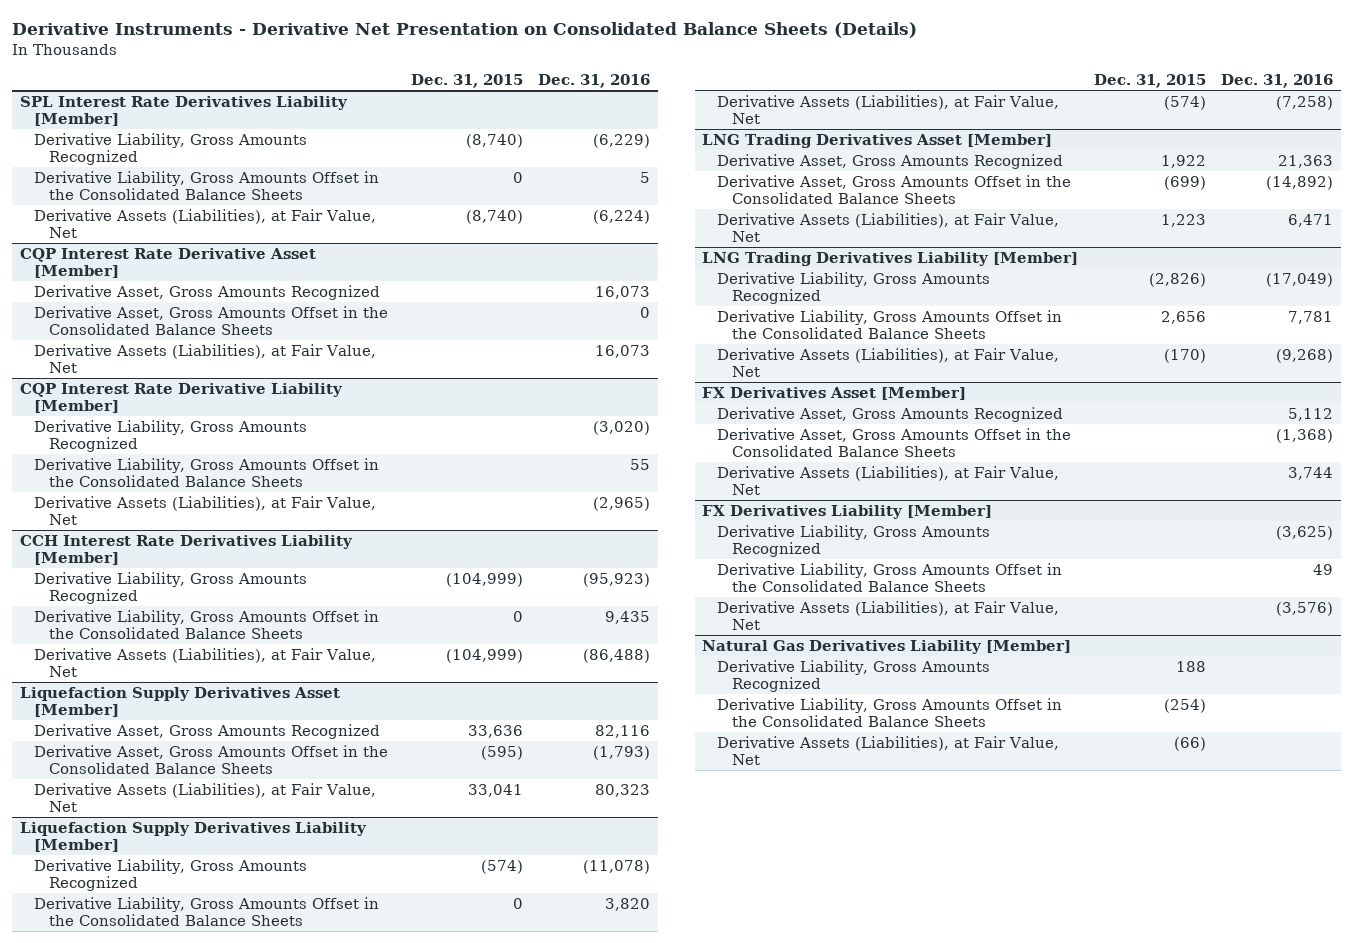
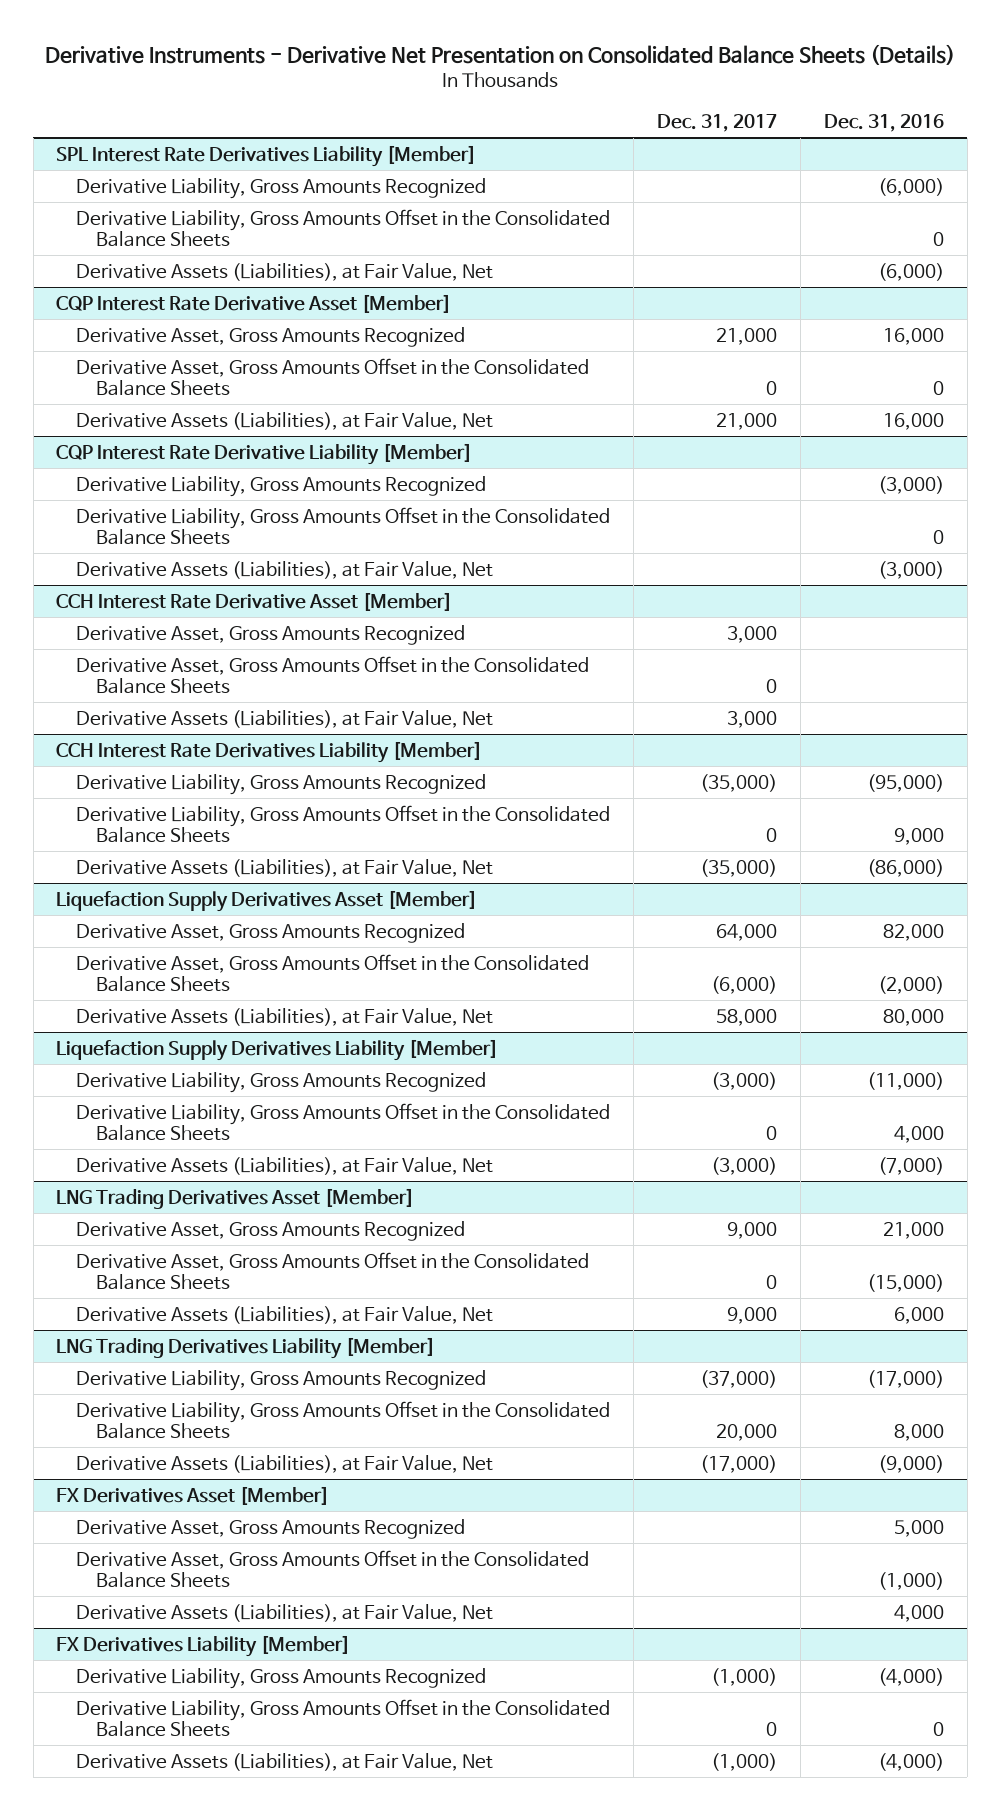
- | Dec. 31, 2015 | Dec. 31, 2016
+ | Dec. 31, 2017 | Dec. 31, 2016
@ SPL Interest Rate Derivatives Liability [Member]
- Derivative Liability, Gross Amounts Recognized | (8,740) | (6,229)
- Derivative Liability, Gross Amounts Offset in the Consolidated Balance Sheets | 0 | 5
- Derivative Assets (Liabilities), at Fair Value, Net | (8,740) | (6,224)
+ Derivative Liability, Gross Amounts Recognized | | (6,000)
+ Derivative Liability, Gross Amounts Offset in the Consolidated Balance Sheets | | 0
+ Derivative Assets (Liabilities), at Fair Value, Net | | (6,000)
@ CQP Interest Rate Derivative Asset [Member]
- Derivative Asset, Gross Amounts Recognized | | 16,073
+ Derivative Asset, Gross Amounts Recognized | 21,000 | 16,000
- Derivative Assets (Liabilities), at Fair Value, Net | | 16,073
+ Derivative Assets (Liabilities), at Fair Value, Net | 21,000 | 16,000
@ CQP Interest Rate Derivative Liability [Member]
- Derivative Liability, Gross Amounts Recognized | | (3,020)
- Derivative Liability, Gross Amounts Offset in the Consolidated Balance Sheets | | 55
- Derivative Assets (Liabilities), at Fair Value, Net | | (2,965)
+ Derivative Liability, Gross Amounts Recognized | | (3,000)
+ Derivative Liability, Gross Amounts Offset in the Consolidated Balance Sheets | | 0
+ Derivative Assets (Liabilities), at Fair Value, Net | | (3,000)
+ CCH Interest Rate Derivative Asset [Member]
+ Derivative Asset, Gross Amounts Recognized | 3,000 |
+ Derivative Asset, Gross Amounts Offset in the Consolidated Balance Sheets | 0 |
+ Derivative Assets (Liabilities), at Fair Value, Net | 3,000 |
@ CCH Interest Rate Derivatives Liability [Member]
- Derivative Liability, Gross Amounts Recognized | (104,999) | (95,923)
- Derivative Liability, Gross Amounts Offset in the Consolidated Balance Sheets | 0 | 9,435
- Derivative Assets (Liabilities), at Fair Value, Net | (104,999) | (86,488)
+ Derivative Liability, Gross Amounts Recognized | (35,000) | (95,000)
+ Derivative Liability, Gross Amounts Offset in the Consolidated Balance Sheets | 0 | 9,000
+ Derivative Assets (Liabilities), at Fair Value, Net | (35,000) | (86,000)
@ Liquefaction Supply Derivatives Asset [Member]
- Derivative Asset, Gross Amounts Recognized | 33,636 | 82,116
- Derivative Asset, Gross Amounts Offset in the Consolidated Balance Sheets | (595) | (1,793)
- Derivative Assets (Liabilities), at Fair Value, Net | 33,041 | 80,323
+ Derivative Asset, Gross Amounts Recognized | 64,000 | 82,000
+ Derivative Asset, Gross Amounts Offset in the Consolidated Balance Sheets | (6,000) | (2,000)
+ Derivative Assets (Liabilities), at Fair Value, Net | 58,000 | 80,000
@ Liquefaction Supply Derivatives Liability [Member]
- Derivative Liability, Gross Amounts Recognized | (574) | (11,078)
- Derivative Liability, Gross Amounts Offset in the Consolidated Balance Sheets | 0 | 3,820
- Derivative Assets (Liabilities), at Fair Value, Net | (574) | (7,258)
+ Derivative Liability, Gross Amounts Recognized | (3,000) | (11,000)
+ Derivative Liability, Gross Amounts Offset in the Consolidated Balance Sheets | 0 | 4,000
+ Derivative Assets (Liabilities), at Fair Value, Net | (3,000) | (7,000)
@ LNG Trading Derivatives Asset [Member]
- Derivative Asset, Gross Amounts Recognized | 1,922 | 21,363
- Derivative Asset, Gross Amounts Offset in the Consolidated Balance Sheets | (699) | (14,892)
- Derivative Assets (Liabilities), at Fair Value, Net | 1,223 | 6,471
+ Derivative Asset, Gross Amounts Recognized | 9,000 | 21,000
+ Derivative Asset, Gross Amounts Offset in the Consolidated Balance Sheets | 0 | (15,000)
+ Derivative Assets (Liabilities), at Fair Value, Net | 9,000 | 6,000
@ LNG Trading Derivatives Liability [Member]
- Derivative Liability, Gross Amounts Recognized | (2,826) | (17,049)
- Derivative Liability, Gross Amounts Offset in the Consolidated Balance Sheets | 2,656 | 7,781
- Derivative Assets (Liabilities), at Fair Value, Net | (170) | (9,268)
+ Derivative Liability, Gross Amounts Recognized | (37,000) | (17,000)
+ Derivative Liability, Gross Amounts Offset in the Consolidated Balance Sheets | 20,000 | 8,000
+ Derivative Assets (Liabilities), at Fair Value, Net | (17,000) | (9,000)
@ FX Derivatives Asset [Member]
- Derivative Asset, Gross Amounts Recognized | | 5,112
- Derivative Asset, Gross Amounts Offset in the Consolidated Balance Sheets | | (1,368)
- Derivative Assets (Liabilities), at Fair Value, Net | | 3,744
+ Derivative Asset, Gross Amounts Recognized | | 5,000
+ Derivative Asset, Gross Amounts Offset in the Consolidated Balance Sheets | | (1,000)
+ Derivative Assets (Liabilities), at Fair Value, Net | | 4,000
@ FX Derivatives Liability [Member]
- Derivative Liability, Gross Amounts Recognized | | (3,625)
- Derivative Liability, Gross Amounts Offset in the Consolidated Balance Sheets | | 49
- Derivative Assets (Liabilities), at Fair Value, Net | | (3,576)
- Natural Gas Derivatives Liability [Member]
- Derivative Liability, Gross Amounts Recognized | 188 |
- Derivative Liability, Gross Amounts Offset in the Consolidated Balance Sheets | (254) |
- Derivative Assets (Liabilities), at Fair Value, Net | (66) |
@ FX Derivatives Liability [Member]
+ Derivative Liability, Gross Amounts Recognized | (1,000) | (4,000)
+ Derivative Liability, Gross Amounts Offset in the Consolidated Balance Sheets | 0 | 0
+ Derivative Assets (Liabilities), at Fair Value, Net | (1,000) | (4,000)

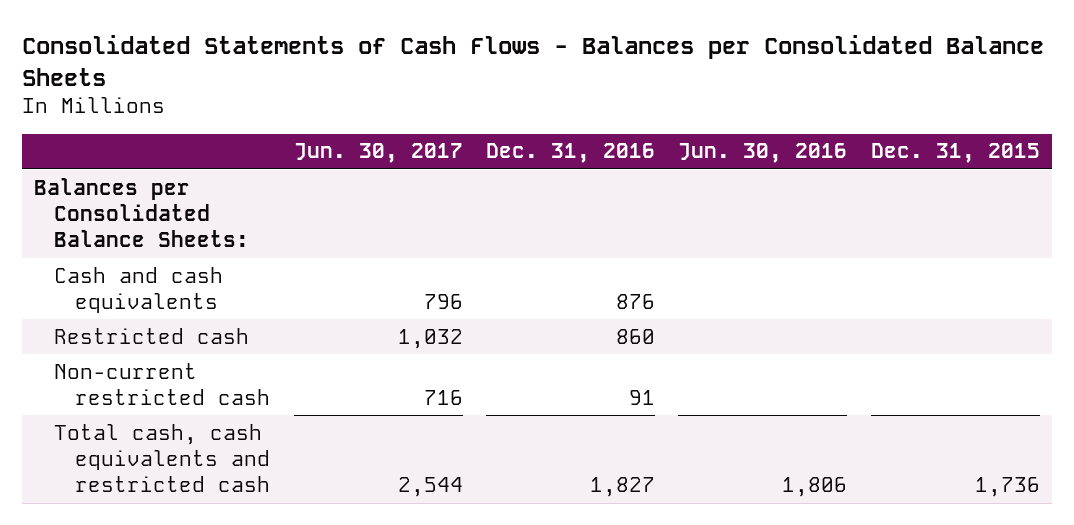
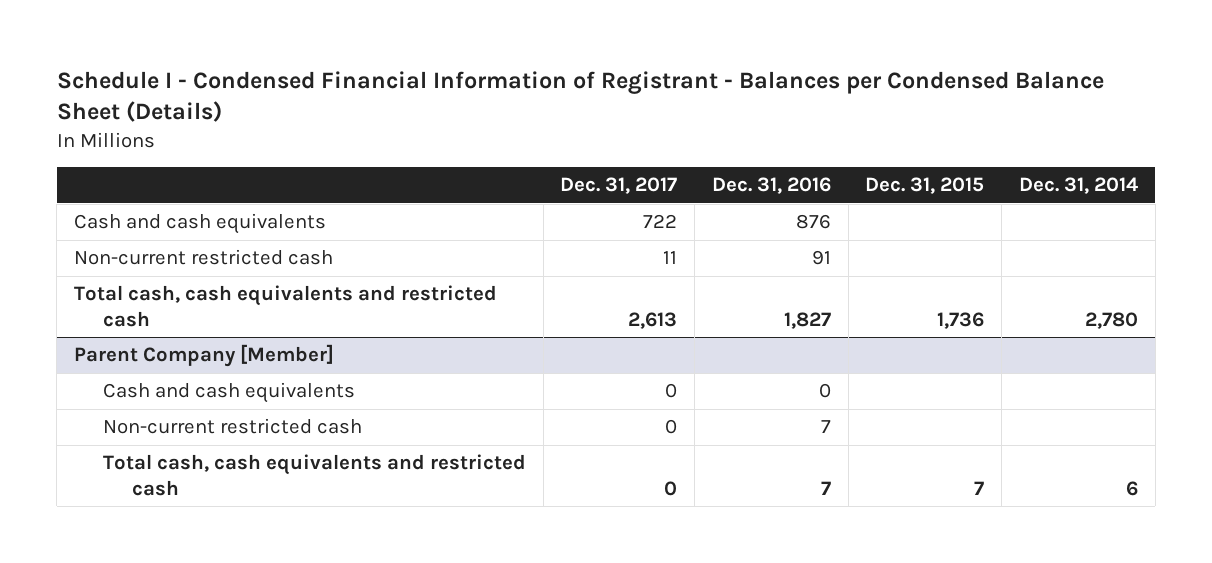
- Consolidated Statements of Cash Flows - Balances per Consolidated Balance Sheets
+ Schedule I - Condensed Financial Information of Registrant - Balances per Condensed Balance Sheet (Details)
- | Jun. 30, 2017 | Dec. 31, 2016 | Jun. 30, 2016 | Dec. 31, 2015
+ | Dec. 31, 2017 | Dec. 31, 2016 | Dec. 31, 2015 | Dec. 31, 2014
- Balances per Consolidated Balance Sheets:
- Restricted cash | 1,032 | 860 | |
+ Parent Company [Member]
+ Cash and cash equivalents | 0 | 0 | |
+ Non-current restricted cash | 0 | 7 | |
+ Total cash, cash equivalents and restricted cash | 0 | 7 | 7 | 6

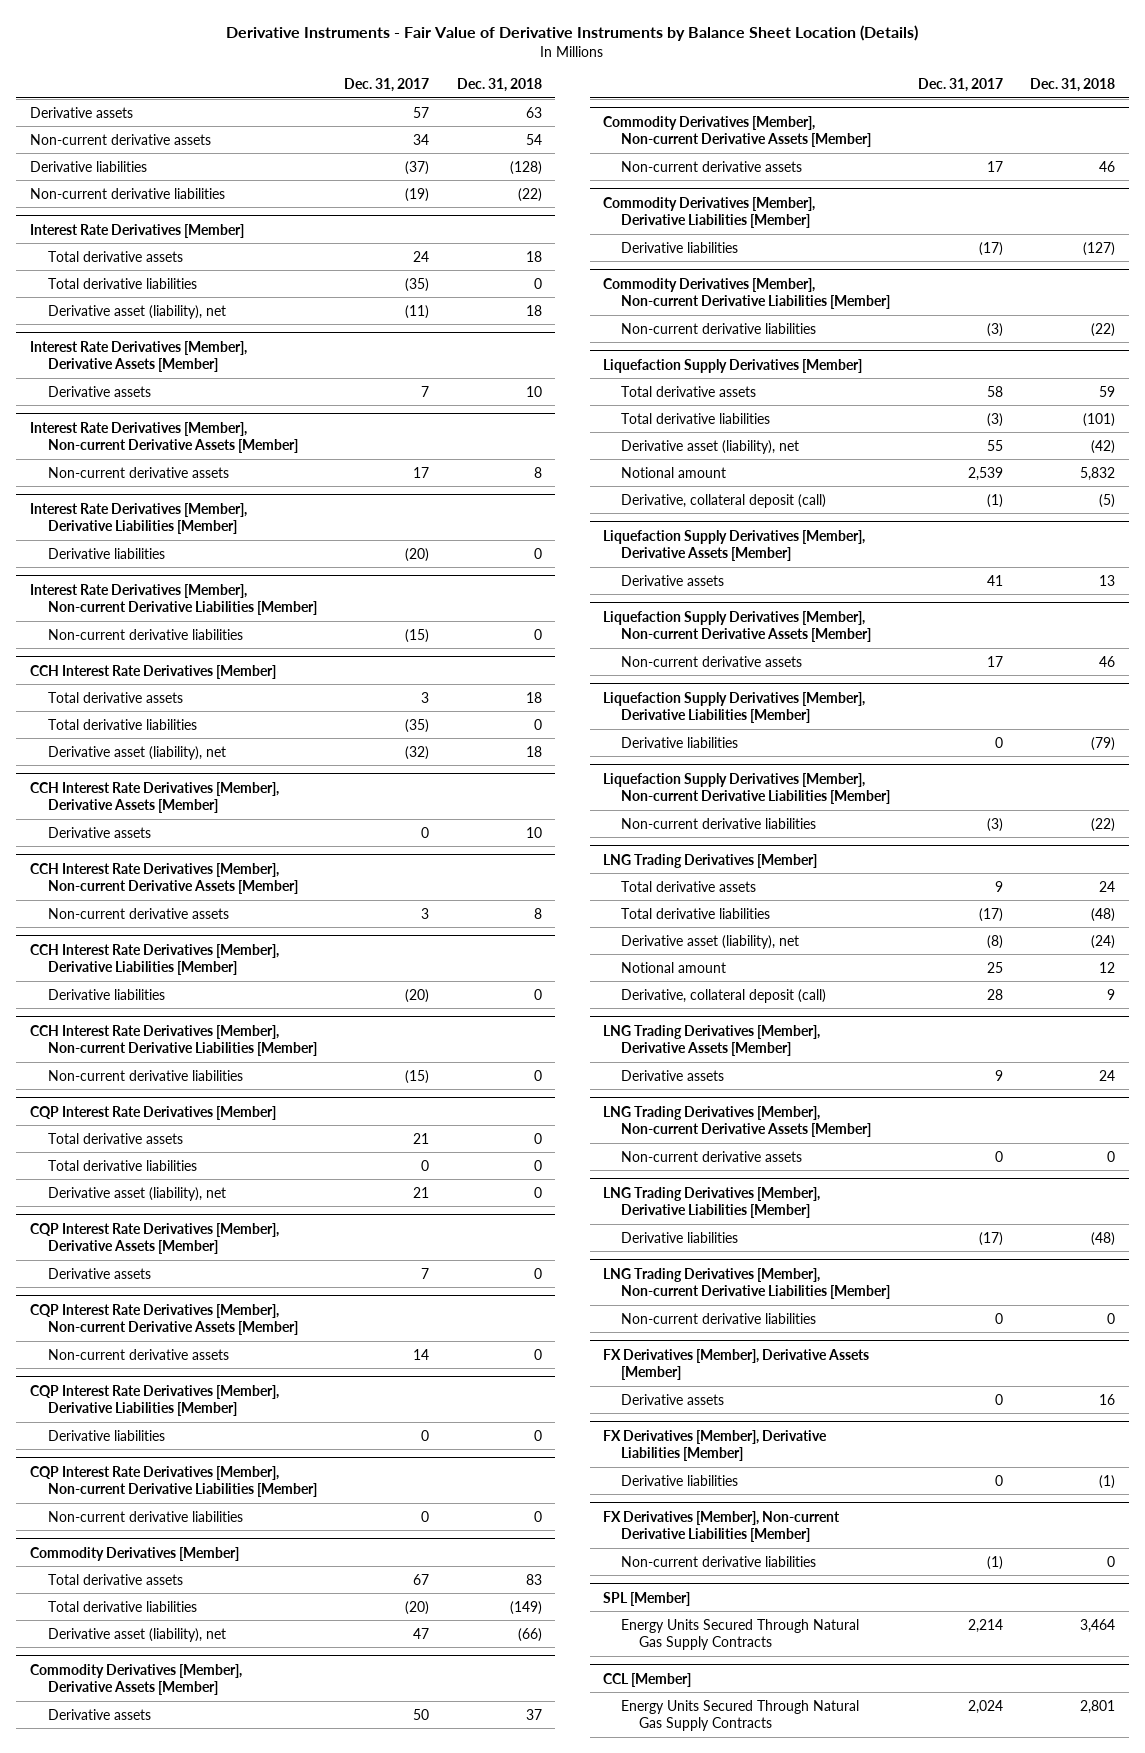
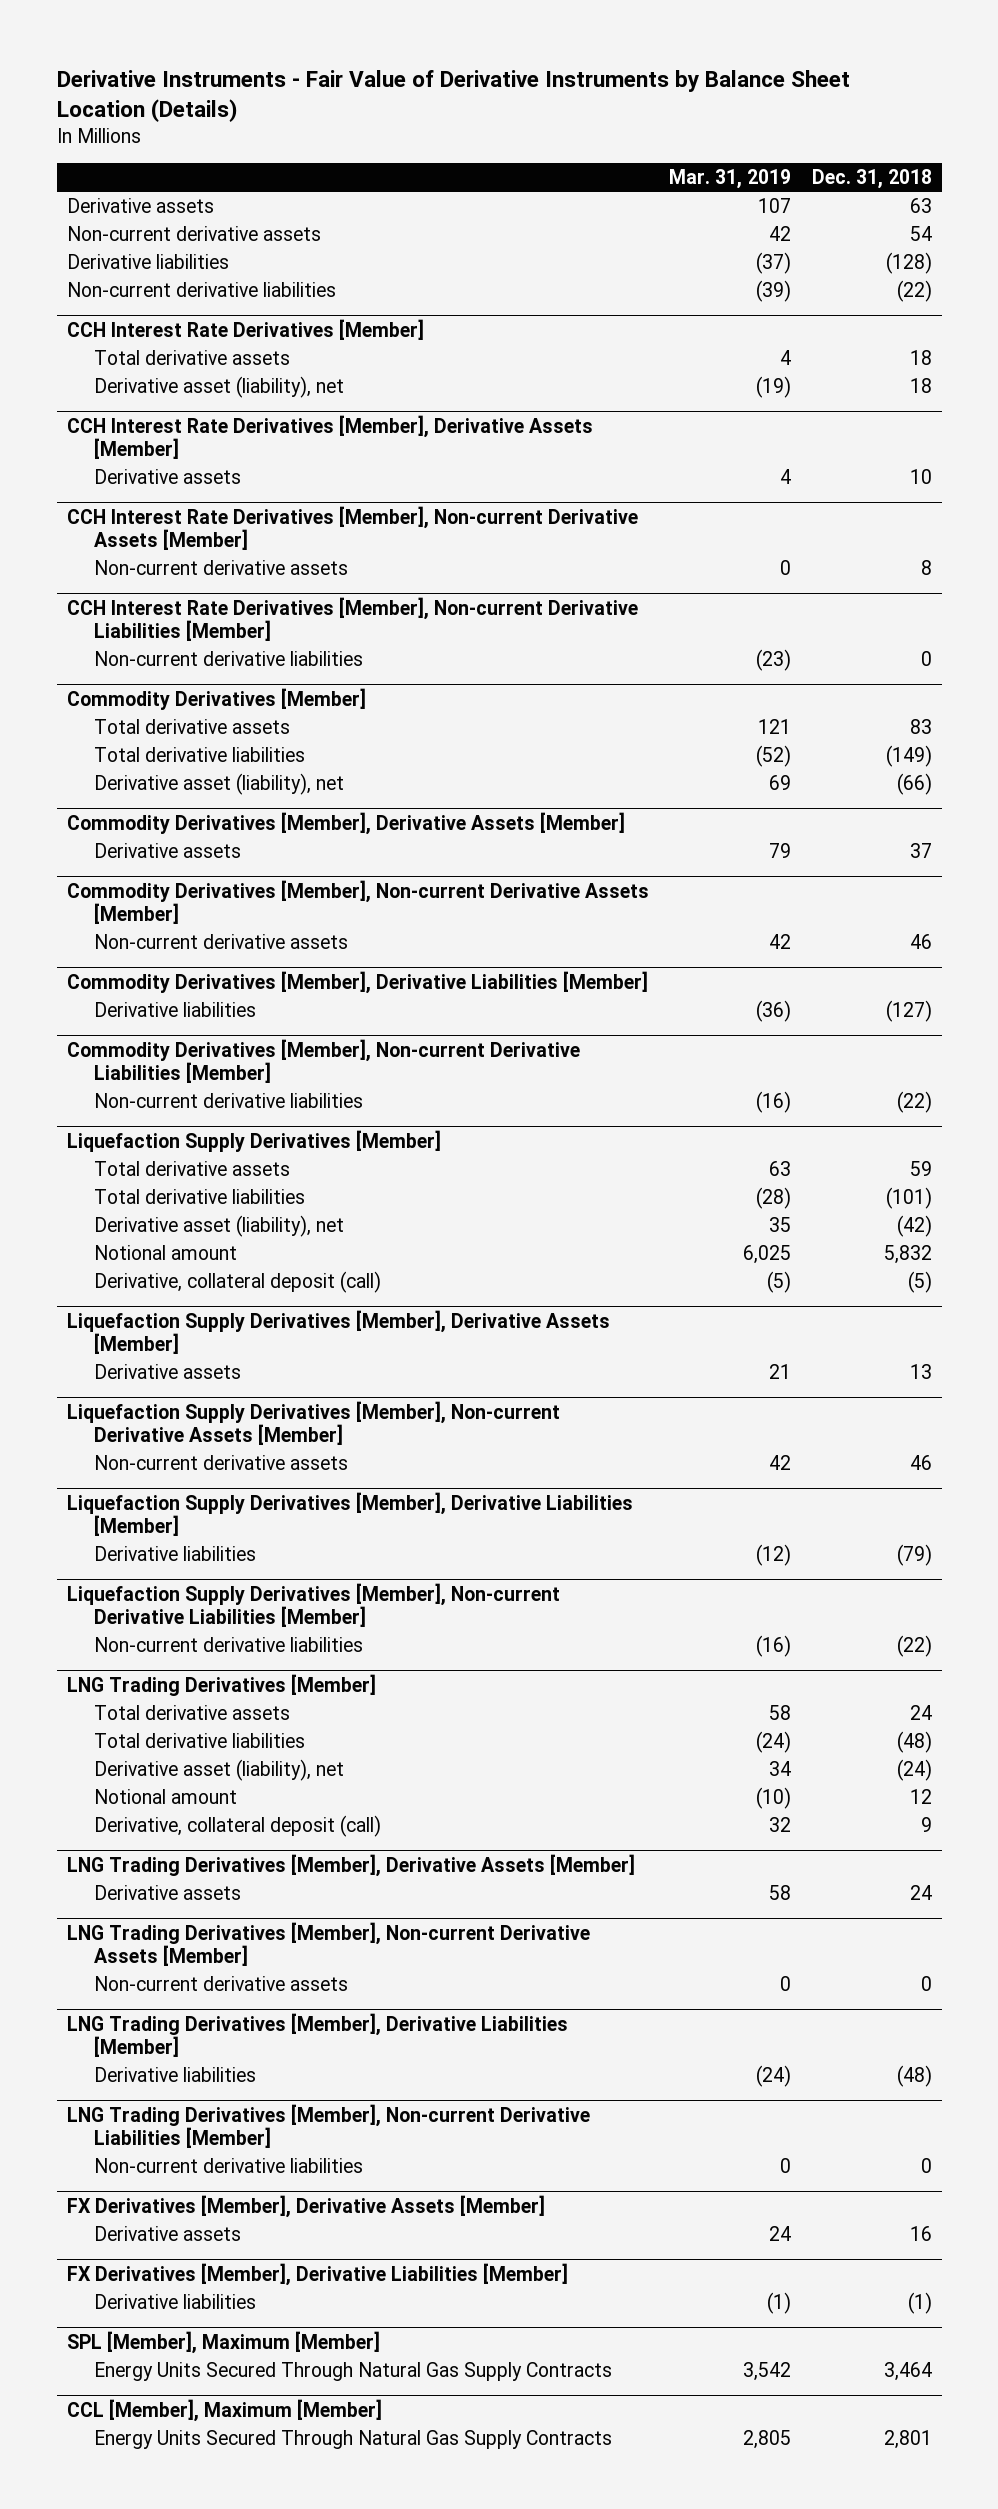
- | Dec. 31, 2017 | Dec. 31, 2018
+ | Mar. 31, 2019 | Dec. 31, 2018
- Interest Rate Derivatives [Member]
- Total derivative assets | 24 | 18
- Total derivative liabilities | (35) | 0
- Derivative asset (liability), net | (11) | 18
- Interest Rate Derivatives [Member], Derivative Assets [Member]
- Derivative assets | 7 | 10
- Interest Rate Derivatives [Member], Non-current Derivative Assets [Member]
- Non-current derivative assets | 17 | 8
- Interest Rate Derivatives [Member], Derivative Liabilities [Member]
- Derivative liabilities | (20) | 0
- Interest Rate Derivatives [Member], Non-current Derivative Liabilities [Member]
- Non-current derivative liabilities | (15) | 0
@ CCH Interest Rate Derivatives [Member]
- Total derivative liabilities | (35) | 0
- CCH Interest Rate Derivatives [Member], Derivative Liabilities [Member]
- Derivative liabilities | (20) | 0
- CQP Interest Rate Derivatives [Member]
- Total derivative assets | 21 | 0
- Total derivative liabilities | 0 | 0
- Derivative asset (liability), net | 21 | 0
- CQP Interest Rate Derivatives [Member], Derivative Assets [Member]
- Derivative assets | 7 | 0
- CQP Interest Rate Derivatives [Member], Non-current Derivative Assets [Member]
- Non-current derivative assets | 14 | 0
- CQP Interest Rate Derivatives [Member], Derivative Liabilities [Member]
- Derivative liabilities | 0 | 0
- CQP Interest Rate Derivatives [Member], Non-current Derivative Liabilities [Member]
- Non-current derivative liabilities | 0 | 0
- FX Derivatives [Member], Non-current Derivative Liabilities [Member]
- Non-current derivative liabilities | (1) | 0
- SPL [Member]
+ SPL [Member], Maximum [Member]
- CCL [Member]
+ CCL [Member], Maximum [Member]

